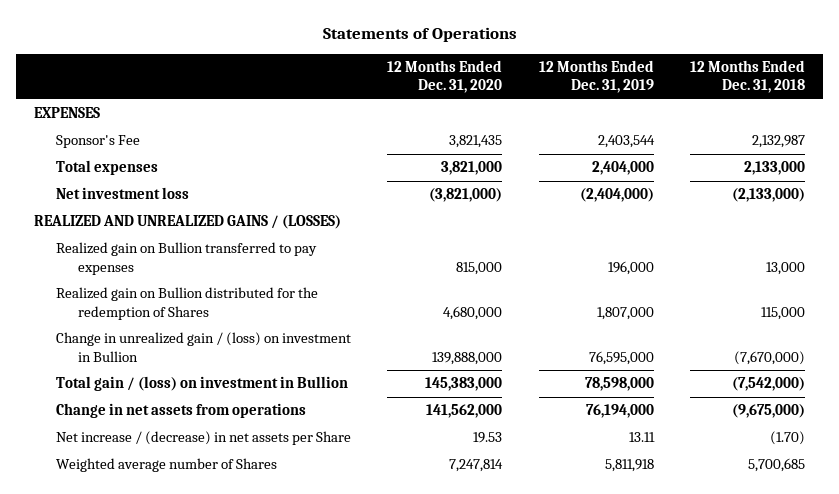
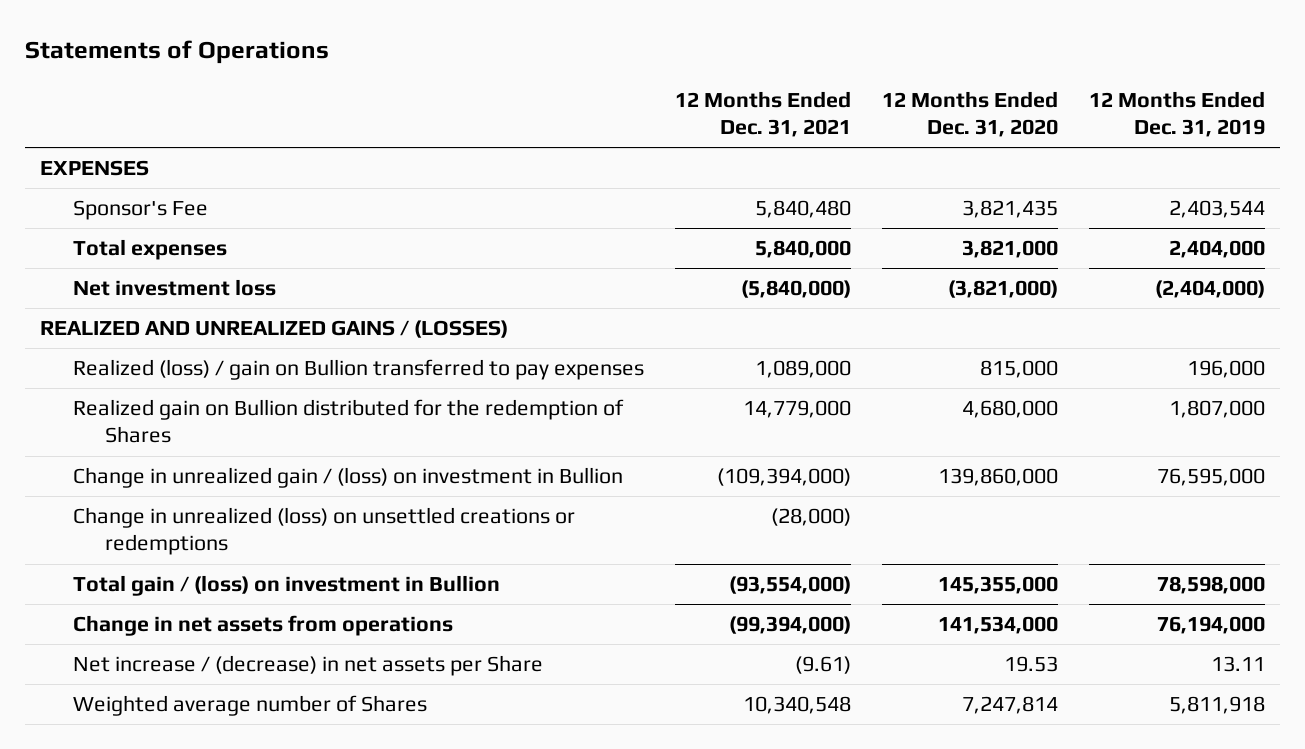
- | 12 Months Ended Dec. 31, 2020 | 12 Months Ended Dec. 31, 2019 | 12 Months Ended Dec. 31, 2018
+ | 12 Months Ended Dec. 31, 2021 | 12 Months Ended Dec. 31, 2020 | 12 Months Ended Dec. 31, 2019
- Realized gain on Bullion transferred to pay expenses | 815,000 | 196,000 | 13,000
+ Realized (loss) / gain on Bullion transferred to pay expenses | 1,089,000 | 815,000 | 196,000
- Change in unrealized gain / (loss) on investment in Bullion | 139,888,000 | 76,595,000 | (7,670,000)
- Total gain / (loss) on investment in Bullion | 145,383,000 | 78,598,000 | (7,542,000)
- Change in net assets from operations | 141,562,000 | 76,194,000 | (9,675,000)
+ Change in unrealized gain / (loss) on investment in Bullion | (109,394,000) | 139,860,000 | 76,595,000
+ Change in unrealized (loss) on unsettled creations or redemptions | (28,000) | |
+ Total gain / (loss) on investment in Bullion | (93,554,000) | 145,355,000 | 78,598,000
+ Change in net assets from operations | (99,394,000) | 141,534,000 | 76,194,000

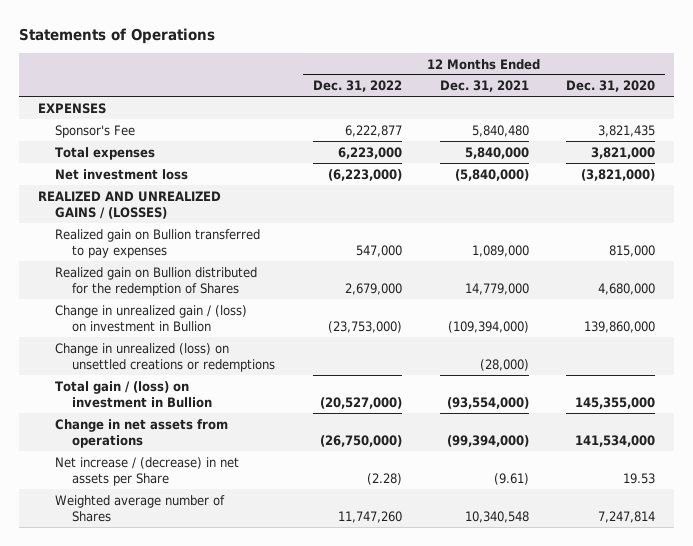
- | 12 Months Ended Dec. 31, 2021 | 12 Months Ended Dec. 31, 2020 | 12 Months Ended Dec. 31, 2019
+ | 12 Months Ended Dec. 31, 2022 | 12 Months Ended Dec. 31, 2021 | 12 Months Ended Dec. 31, 2020
- Realized (loss) / gain on Bullion transferred to pay expenses | 1,089,000 | 815,000 | 196,000
+ Realized gain on Bullion transferred to pay expenses | 547,000 | 1,089,000 | 815,000

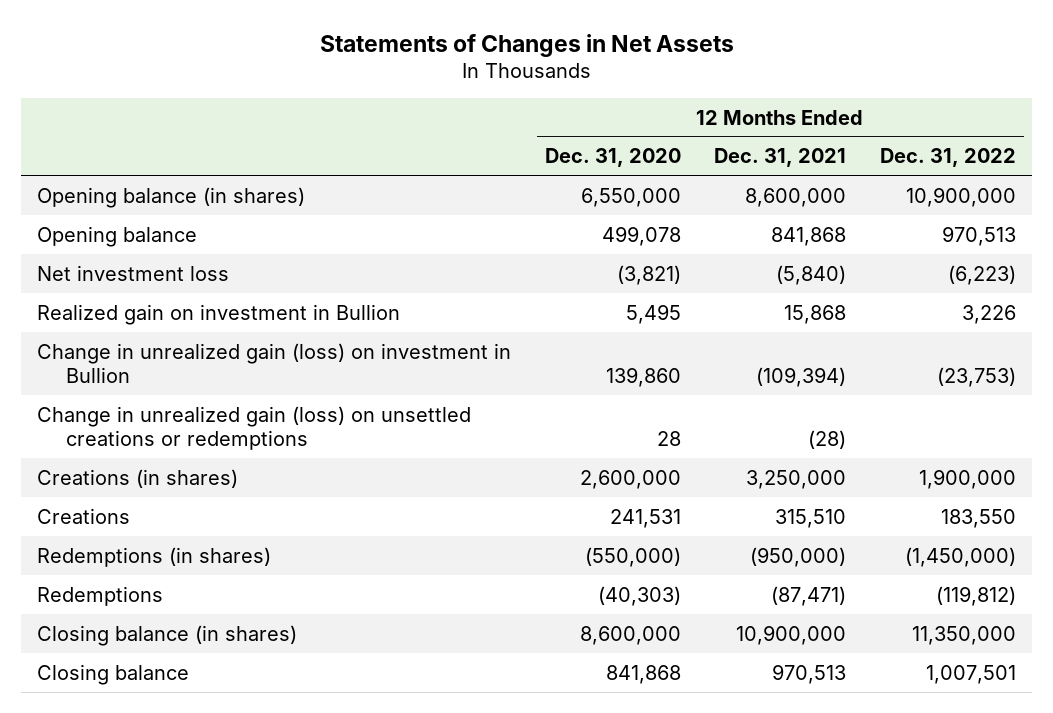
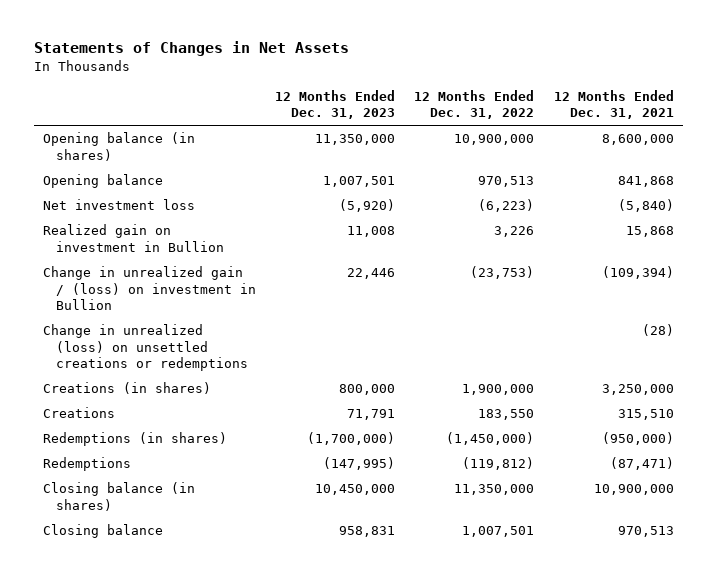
- | 12 Months Ended Dec. 31, 2020 | 12 Months Ended Dec. 31, 2021 | 12 Months Ended Dec. 31, 2022
+ | 12 Months Ended Dec. 31, 2023 | 12 Months Ended Dec. 31, 2022 | 12 Months Ended Dec. 31, 2021
- Change in unrealized gain (loss) on investment in Bullion | 139,860 | (109,394) | (23,753)
- Change in unrealized gain (loss) on unsettled creations or redemptions | 28 | (28) |
+ Change in unrealized gain / (loss) on investment in Bullion | 22,446 | (23,753) | (109,394)
+ Change in unrealized (loss) on unsettled creations or redemptions | | | (28)

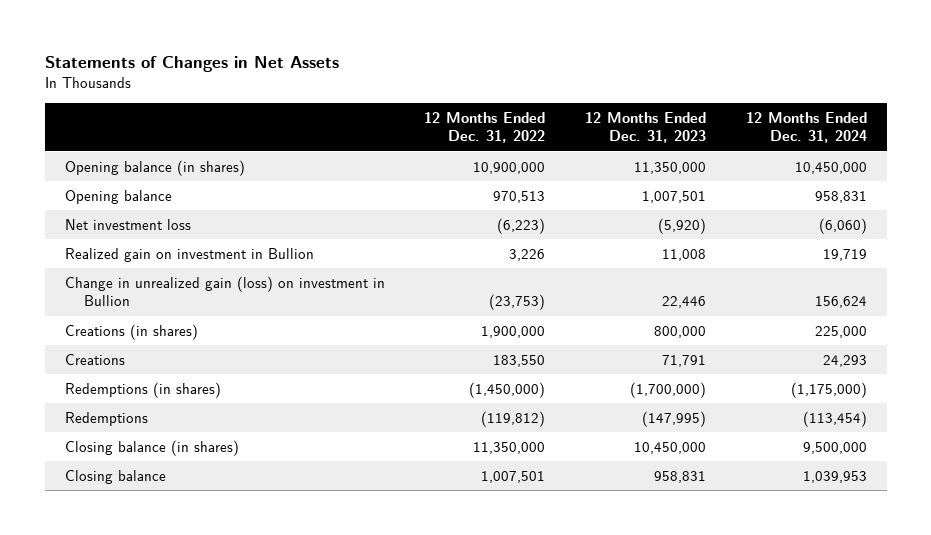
- | 12 Months Ended Dec. 31, 2023 | 12 Months Ended Dec. 31, 2022 | 12 Months Ended Dec. 31, 2021
+ | 12 Months Ended Dec. 31, 2022 | 12 Months Ended Dec. 31, 2023 | 12 Months Ended Dec. 31, 2024
- Change in unrealized gain / (loss) on investment in Bullion | 22,446 | (23,753) | (109,394)
- Change in unrealized (loss) on unsettled creations or redemptions | | | (28)
+ Change in unrealized gain (loss) on investment in Bullion | (23,753) | 22,446 | 156,624

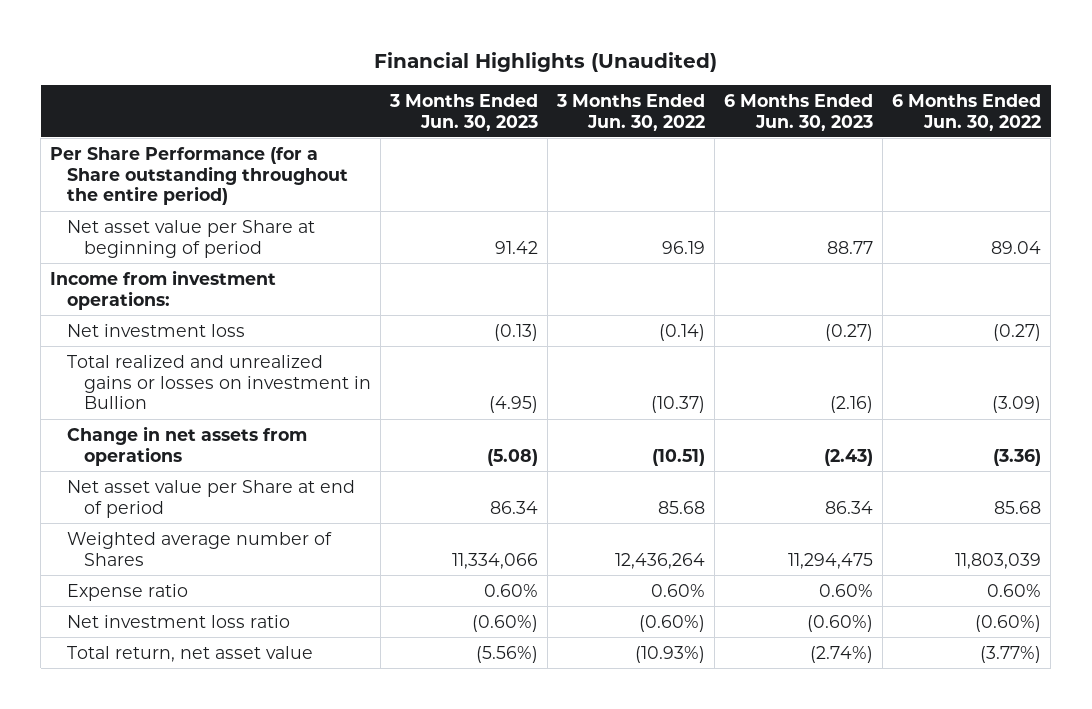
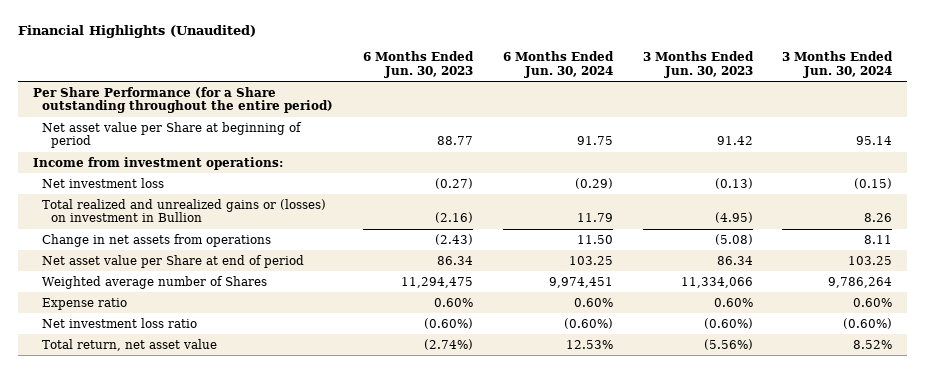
- | 3 Months Ended Jun. 30, 2023 | 3 Months Ended Jun. 30, 2022 | 6 Months Ended Jun. 30, 2023 | 6 Months Ended Jun. 30, 2022
+ | 6 Months Ended Jun. 30, 2023 | 6 Months Ended Jun. 30, 2024 | 3 Months Ended Jun. 30, 2023 | 3 Months Ended Jun. 30, 2024
- Total realized and unrealized gains or losses on investment in Bullion | (4.95) | (10.37) | (2.16) | (3.09)
+ Total realized and unrealized gains or (losses) on investment in Bullion | (2.16) | 11.79 | (4.95) | 8.26

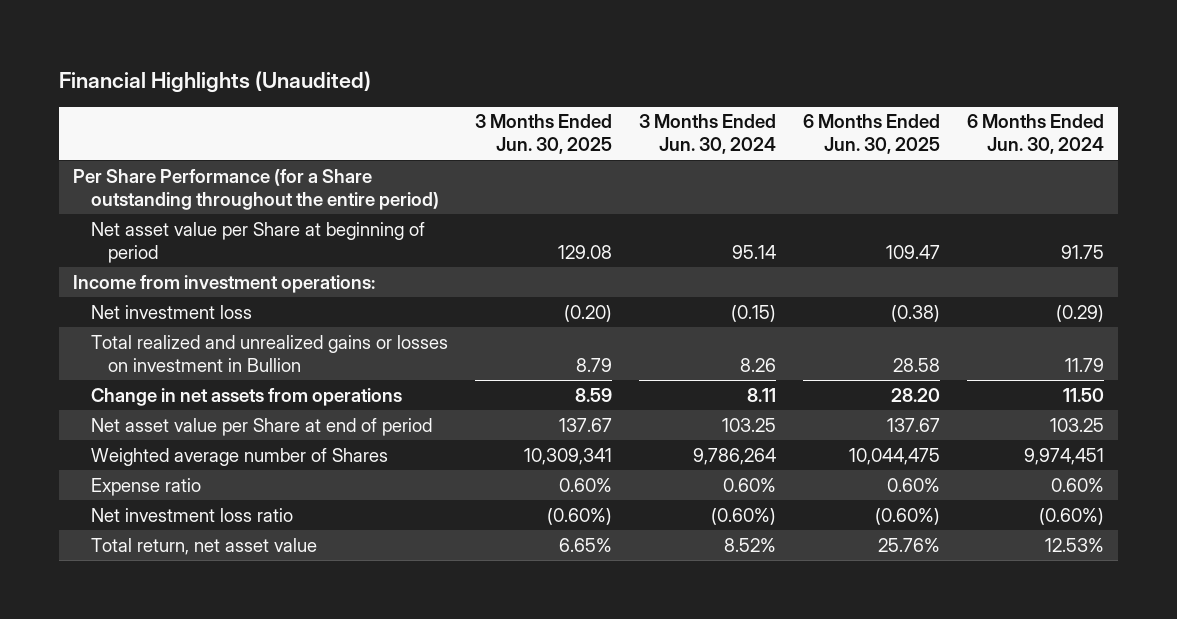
- | 6 Months Ended Jun. 30, 2023 | 6 Months Ended Jun. 30, 2024 | 3 Months Ended Jun. 30, 2023 | 3 Months Ended Jun. 30, 2024
+ | 3 Months Ended Jun. 30, 2025 | 3 Months Ended Jun. 30, 2024 | 6 Months Ended Jun. 30, 2025 | 6 Months Ended Jun. 30, 2024
- Total realized and unrealized gains or (losses) on investment in Bullion | (2.16) | 11.79 | (4.95) | 8.26
+ Total realized and unrealized gains or losses on investment in Bullion | 8.79 | 8.26 | 28.58 | 11.79

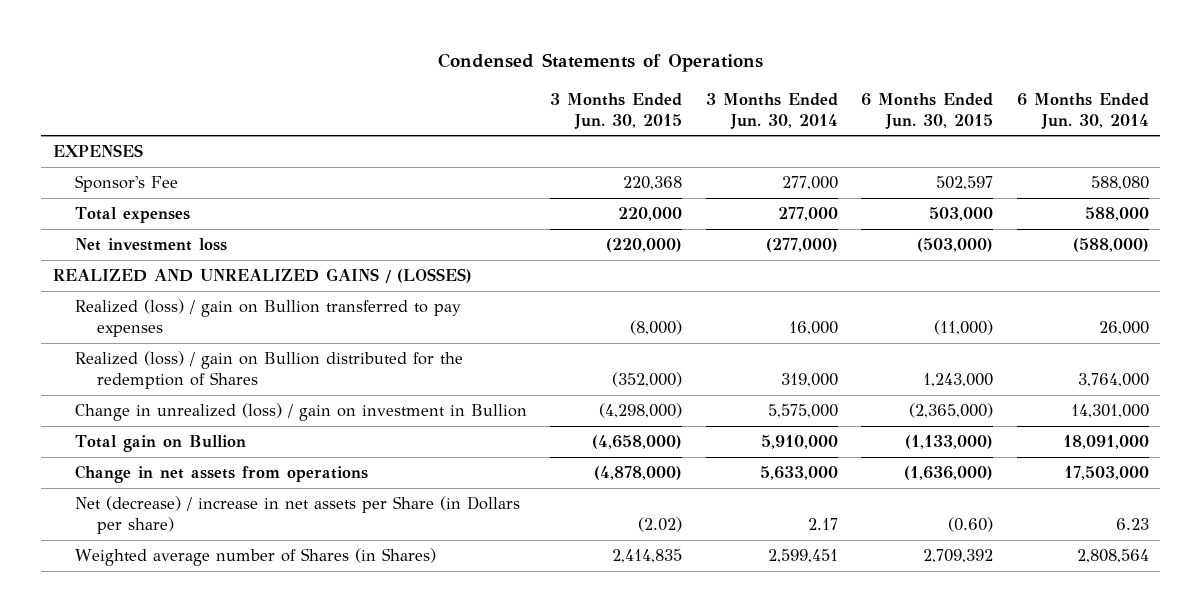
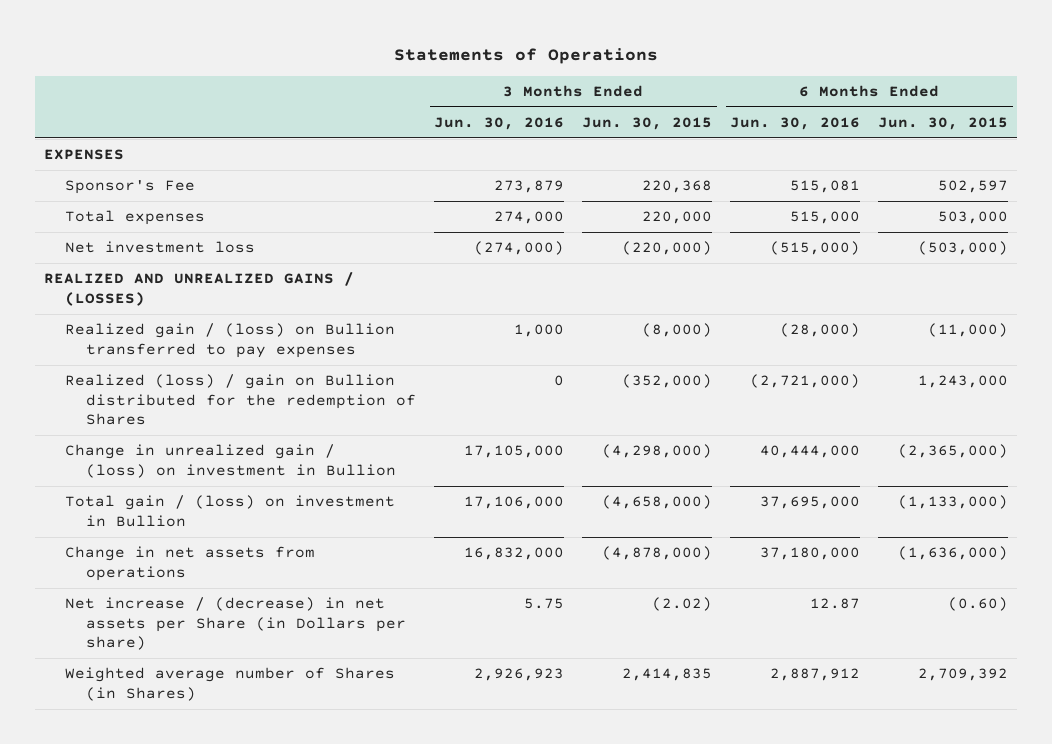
- Condensed Statements of Operations
+ Statements of Operations
- | 3 Months Ended Jun. 30, 2015 | 3 Months Ended Jun. 30, 2014 | 6 Months Ended Jun. 30, 2015 | 6 Months Ended Jun. 30, 2014
+ | 3 Months Ended Jun. 30, 2016 | 3 Months Ended Jun. 30, 2015 | 6 Months Ended Jun. 30, 2016 | 6 Months Ended Jun. 30, 2015
- Realized (loss) / gain on Bullion transferred to pay expenses | (8,000) | 16,000 | (11,000) | 26,000
+ Realized gain / (loss) on Bullion transferred to pay expenses | 1,000 | (8,000) | (28,000) | (11,000)
- Change in unrealized (loss) / gain on investment in Bullion | (4,298,000) | 5,575,000 | (2,365,000) | 14,301,000
- Total gain on Bullion | (4,658,000) | 5,910,000 | (1,133,000) | 18,091,000
+ Change in unrealized gain / (loss) on investment in Bullion | 17,105,000 | (4,298,000) | 40,444,000 | (2,365,000)
+ Total gain / (loss) on investment in Bullion | 17,106,000 | (4,658,000) | 37,695,000 | (1,133,000)
- Net (decrease) / increase in net assets per Share (in Dollars per share) | (2.02) | 2.17 | (0.60) | 6.23
+ Net increase / (decrease) in net assets per Share (in Dollars per share) | 5.75 | (2.02) | 12.87 | (0.60)

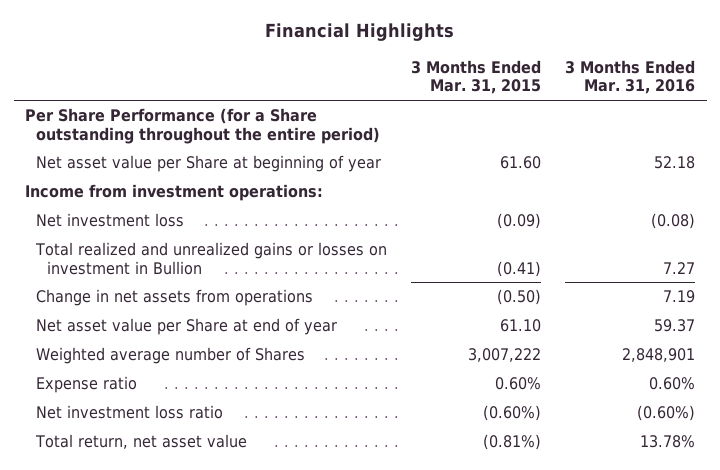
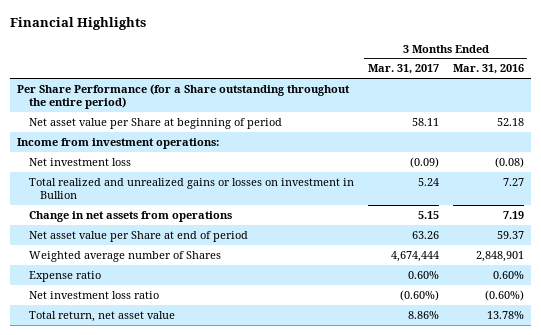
- | 3 Months Ended Mar. 31, 2015 | 3 Months Ended Mar. 31, 2016
+ | 3 Months Ended Mar. 31, 2017 | 3 Months Ended Mar. 31, 2016
- Net asset value per Share at beginning of year | 61.60 | 52.18
+ Net asset value per Share at beginning of period | 58.11 | 52.18
- Net asset value per Share at end of year | 61.10 | 59.37
+ Net asset value per Share at end of period | 63.26 | 59.37

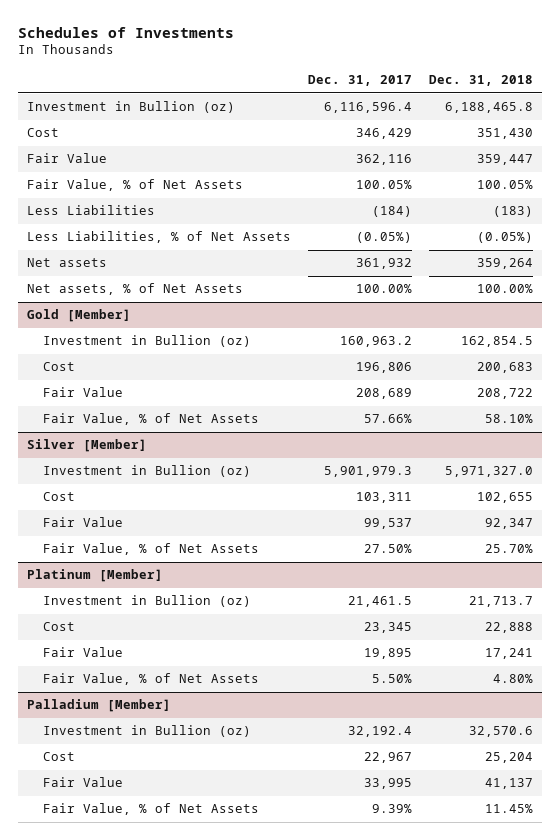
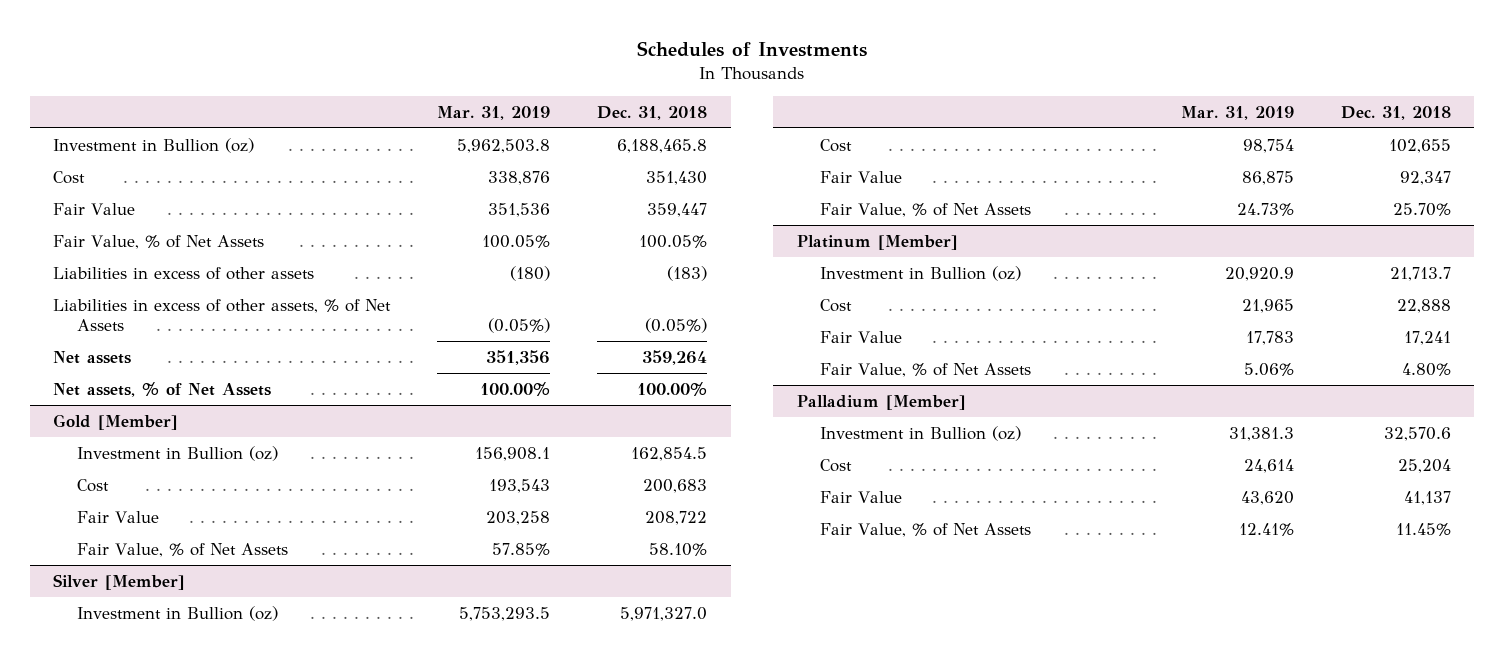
- | Dec. 31, 2017 | Dec. 31, 2018
+ | Mar. 31, 2019 | Dec. 31, 2018
- Less Liabilities | (184) | (183)
- Less Liabilities, % of Net Assets | (0.05%) | (0.05%)
+ Liabilities in excess of other assets | (180) | (183)
+ Liabilities in excess of other assets, % of Net Assets | (0.05%) | (0.05%)

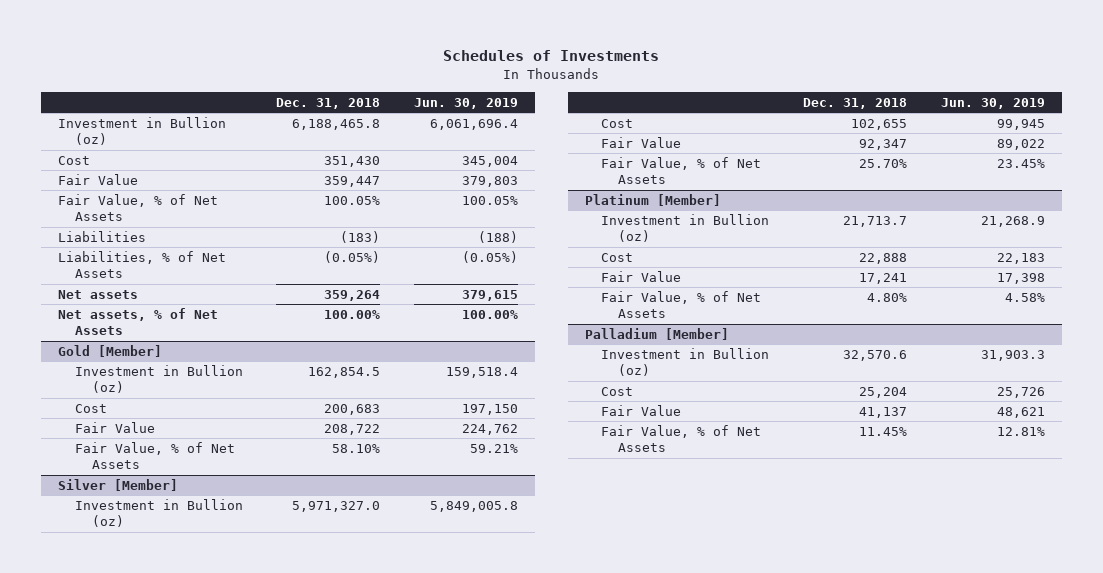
- | Mar. 31, 2019 | Dec. 31, 2018
+ | Dec. 31, 2018 | Jun. 30, 2019
- Liabilities in excess of other assets | (180) | (183)
- Liabilities in excess of other assets, % of Net Assets | (0.05%) | (0.05%)
+ Liabilities | (183) | (188)
+ Liabilities, % of Net Assets | (0.05%) | (0.05%)

